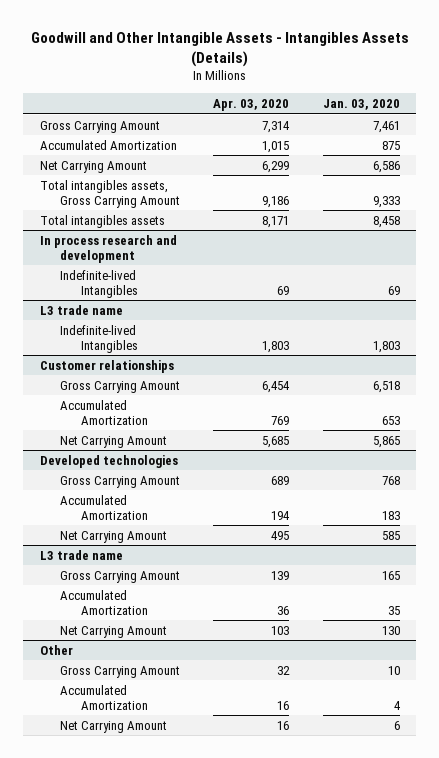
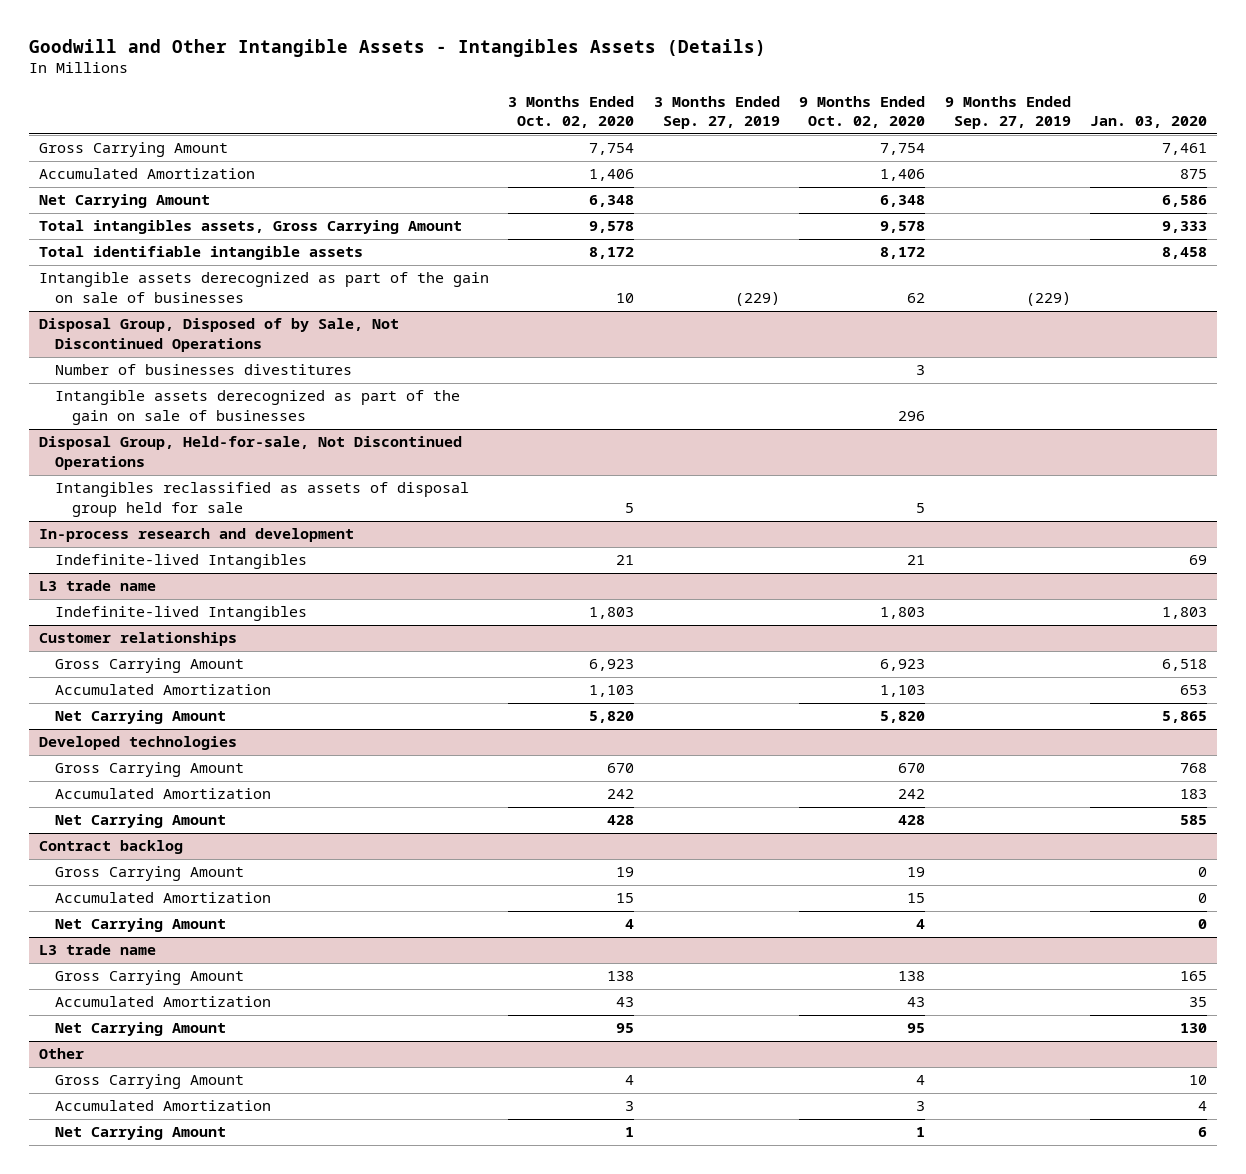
- | Apr. 03, 2020 | Jan. 03, 2020
+ | 3 Months Ended Oct. 02, 2020 | 3 Months Ended Sep. 27, 2019 | 9 Months Ended Oct. 02, 2020 | 9 Months Ended Sep. 27, 2019 | Jan. 03, 2020
- Total intangibles assets | 8,171 | 8,458
- In process research and development
+ Total identifiable intangible assets | 8,172 | | 8,172 | | 8,458
+ Intangible assets derecognized as part of the gain on sale of businesses | 10 | (229) | 62 | (229) |
+ Disposal Group, Disposed of by Sale, Not Discontinued Operations
+ Number of businesses divestitures | | | 3 | |
+ Intangible assets derecognized as part of the gain on sale of businesses | | | 296 | |
+ Disposal Group, Held-for-sale, Not Discontinued Operations
+ Intangibles reclassified as assets of disposal group held for sale | 5 | | 5 | |
+ In-process research and development
+ Contract backlog
+ Gross Carrying Amount | 19 | | 19 | | 0
+ Accumulated Amortization | 15 | | 15 | | 0
+ Net Carrying Amount | 4 | | 4 | | 0

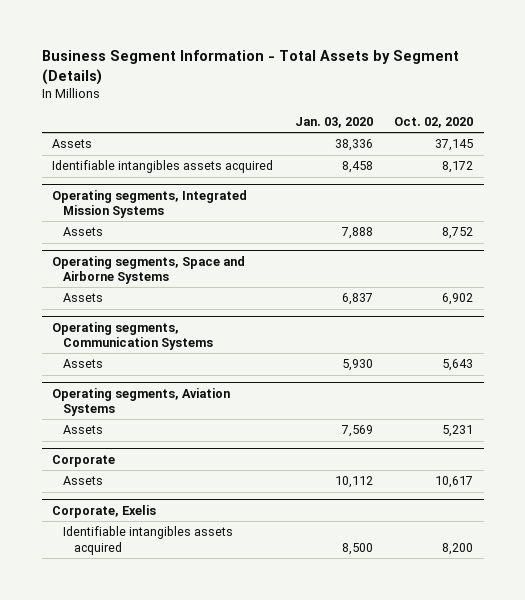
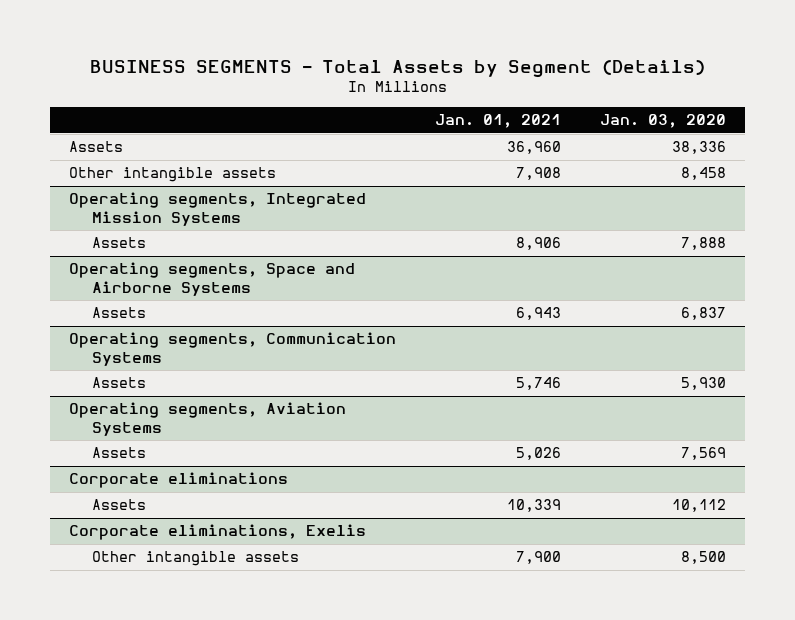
- Business Segment Information - Total Assets by Segment (Details)
+ BUSINESS SEGMENTS - Total Assets by Segment (Details)
- | Jan. 03, 2020 | Oct. 02, 2020
+ | Jan. 01, 2021 | Jan. 03, 2020
- Identifiable intangibles assets acquired | 8,458 | 8,172
+ Other intangible assets | 7,908 | 8,458
- Corporate
+ Corporate eliminations
- Corporate, Exelis
- Identifiable intangibles assets acquired | 8,500 | 8,200
+ Corporate eliminations, Exelis
+ Other intangible assets | 7,900 | 8,500

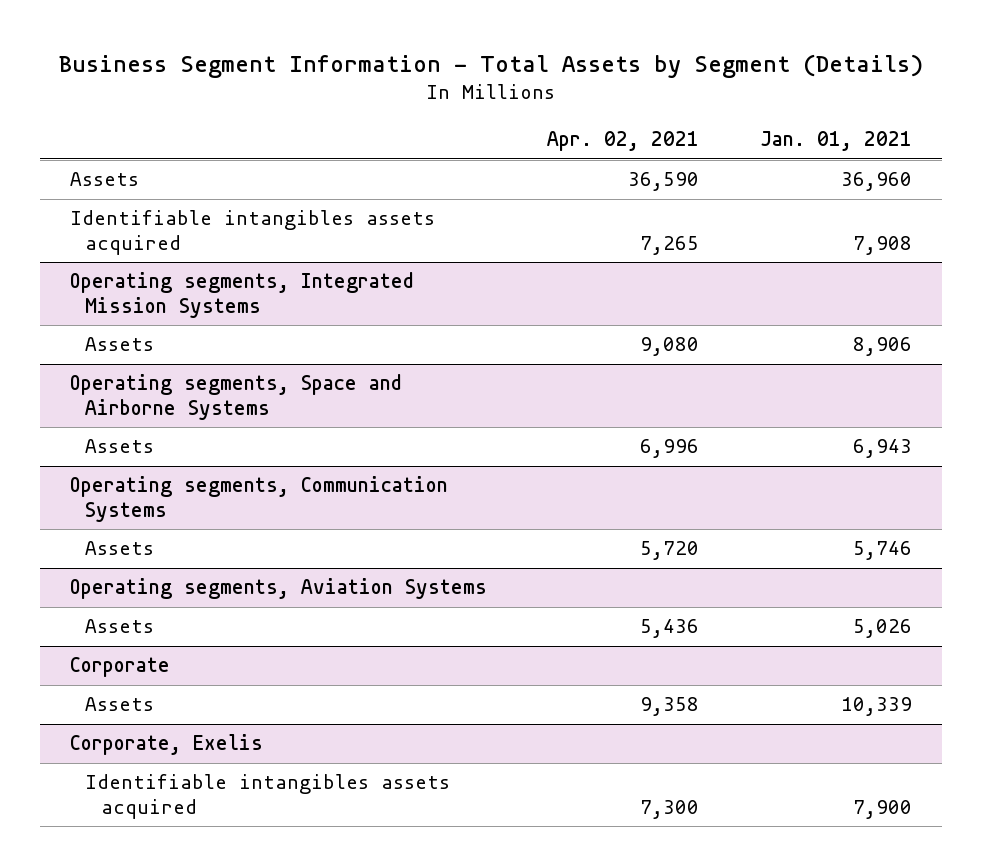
- BUSINESS SEGMENTS - Total Assets by Segment (Details)
+ Business Segment Information - Total Assets by Segment (Details)
- | Jan. 01, 2021 | Jan. 03, 2020
+ | Apr. 02, 2021 | Jan. 01, 2021
- Other intangible assets | 7,908 | 8,458
+ Identifiable intangibles assets acquired | 7,265 | 7,908
- Corporate eliminations
+ Corporate
- Corporate eliminations, Exelis
- Other intangible assets | 7,900 | 8,500
+ Corporate, Exelis
+ Identifiable intangibles assets acquired | 7,300 | 7,900

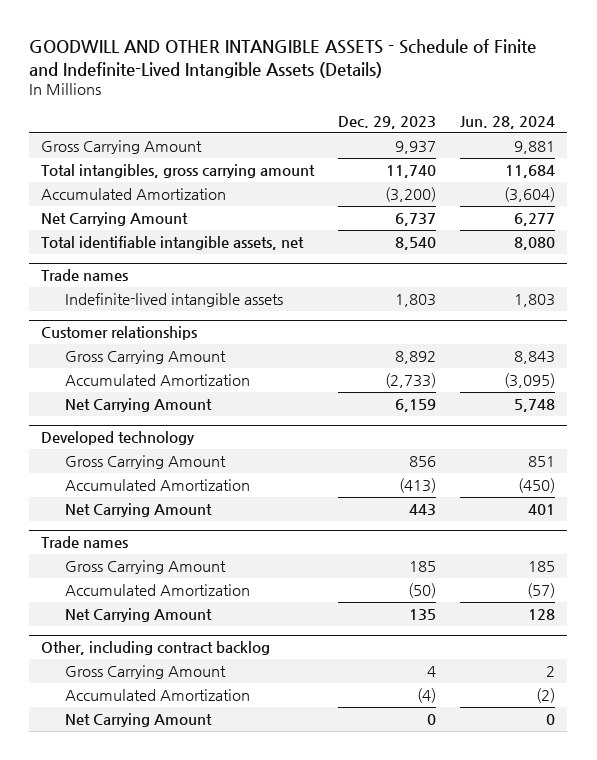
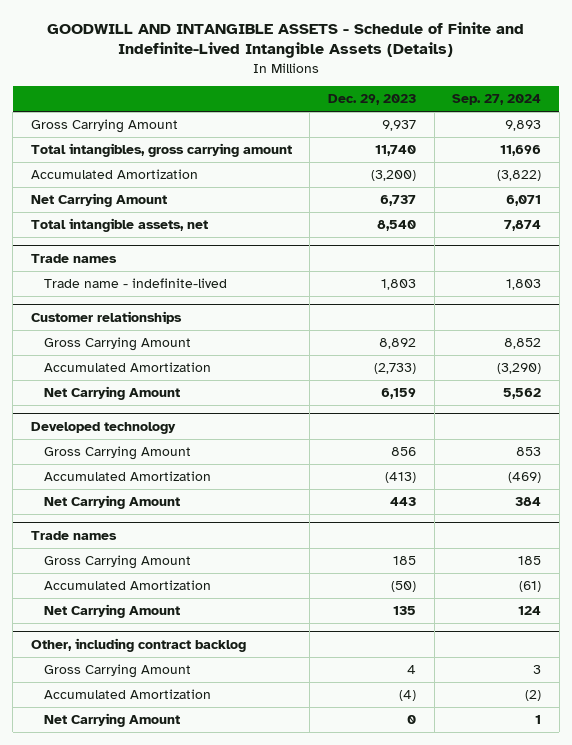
- GOODWILL AND OTHER INTANGIBLE ASSETS - Schedule of Finite and Indefinite-Lived Intangible Assets (Details)
+ GOODWILL AND INTANGIBLE ASSETS - Schedule of Finite and Indefinite-Lived Intangible Assets (Details)
- | Dec. 29, 2023 | Jun. 28, 2024
+ | Dec. 29, 2023 | Sep. 27, 2024
- Total identifiable intangible assets, net | 8,540 | 8,080
+ Total intangible assets, net | 8,540 | 7,874
@ Trade names
- Indefinite-lived intangible assets | 1,803 | 1,803
+ Trade name - indefinite-lived | 1,803 | 1,803

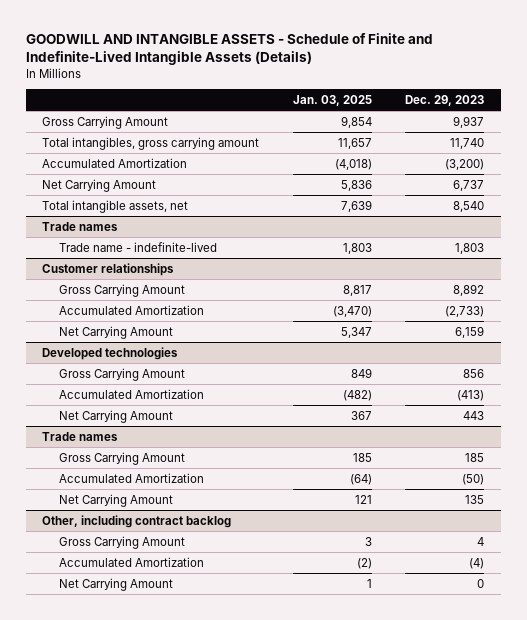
- | Dec. 29, 2023 | Sep. 27, 2024
+ | Jan. 03, 2025 | Dec. 29, 2023
- Developed technology
+ Developed technologies

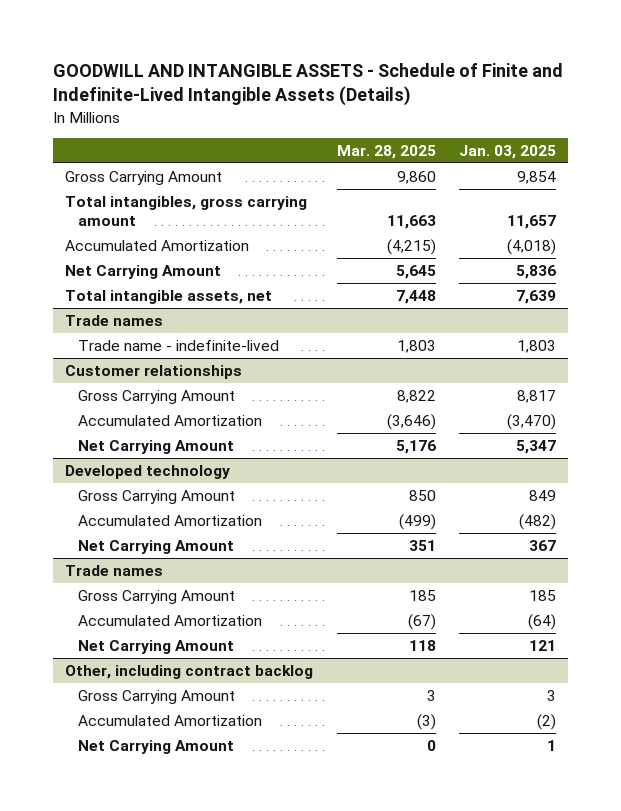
- | Jan. 03, 2025 | Dec. 29, 2023
+ | Mar. 28, 2025 | Jan. 03, 2025
- Developed technologies
+ Developed technology

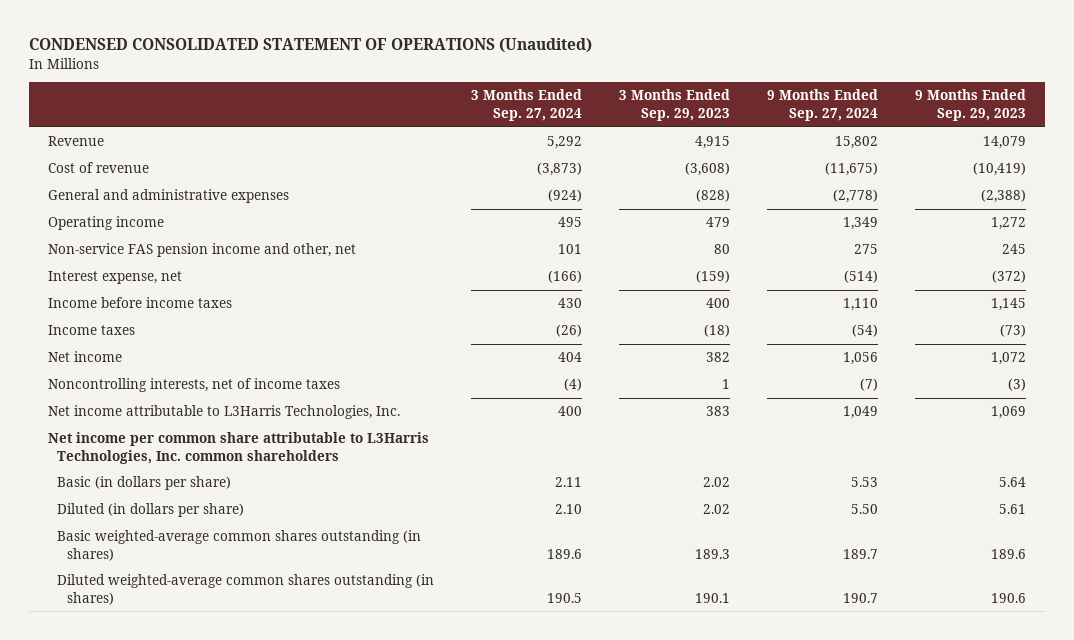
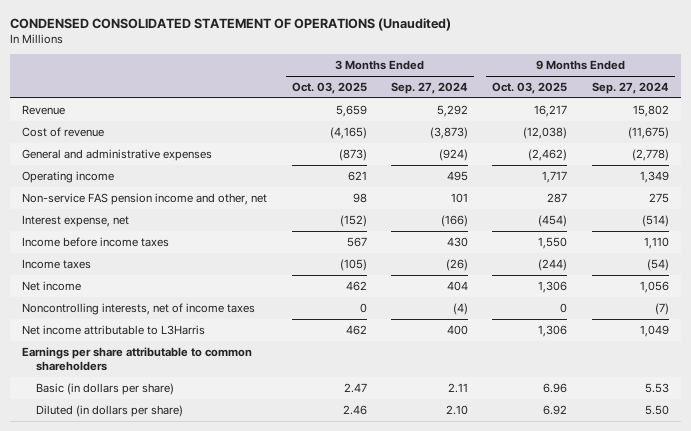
- | 3 Months Ended Sep. 27, 2024 | 3 Months Ended Sep. 29, 2023 | 9 Months Ended Sep. 27, 2024 | 9 Months Ended Sep. 29, 2023
+ | 3 Months Ended Oct. 03, 2025 | 3 Months Ended Sep. 27, 2024 | 9 Months Ended Oct. 03, 2025 | 9 Months Ended Sep. 27, 2024
- Net income attributable to L3Harris Technologies, Inc. | 400 | 383 | 1,049 | 1,069
- Net income per common share attributable to L3Harris Technologies, Inc. common shareholders
+ Net income attributable to L3Harris | 462 | 400 | 1,306 | 1,049
+ Earnings per share attributable to common shareholders
- Basic weighted-average common shares outstanding (in shares) | 189.6 | 189.3 | 189.7 | 189.6
- Diluted weighted-average common shares outstanding (in shares) | 190.5 | 190.1 | 190.7 | 190.6

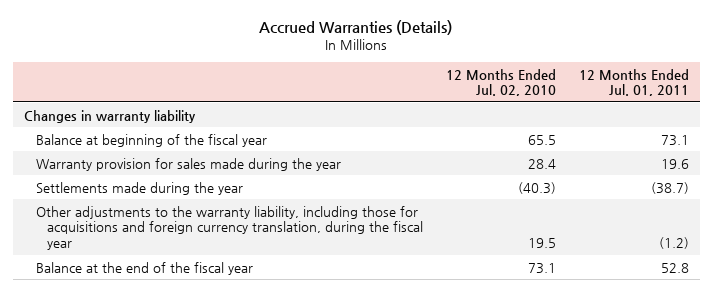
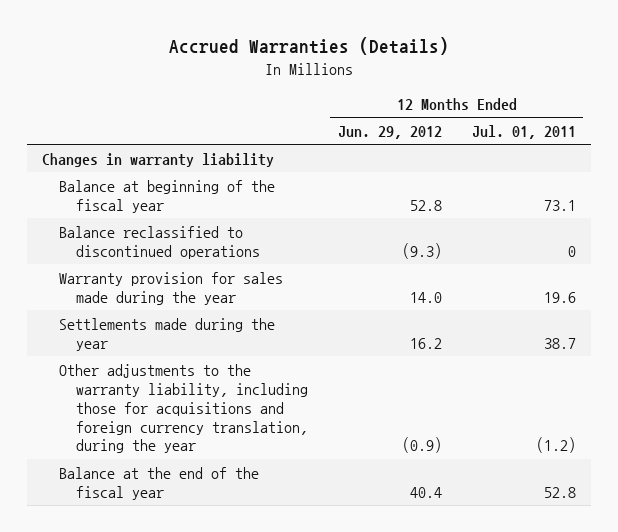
- | 12 Months Ended Jul. 02, 2010 | 12 Months Ended Jul. 01, 2011
+ | 12 Months Ended Jun. 29, 2012 | 12 Months Ended Jul. 01, 2011
+ Balance reclassified to discontinued operations | (9.3) | 0
- Settlements made during the year | (40.3) | (38.7)
- Other adjustments to the warranty liability, including those for acquisitions and foreign currency translation, during the fiscal year | 19.5 | (1.2)
+ Settlements made during the year | 16.2 | 38.7
+ Other adjustments to the warranty liability, including those for acquisitions and foreign currency translation, during the year | (0.9) | (1.2)

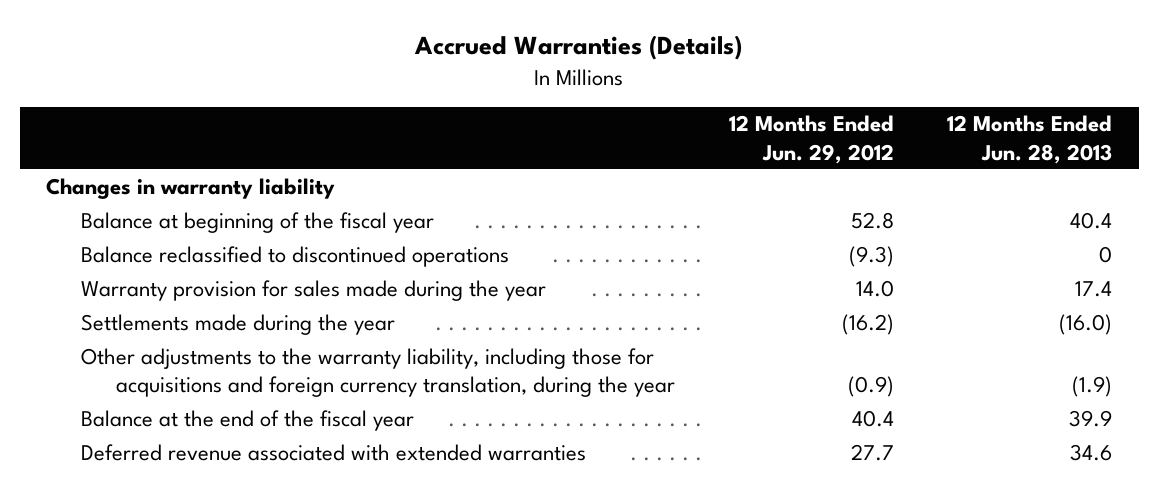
- | 12 Months Ended Jun. 29, 2012 | 12 Months Ended Jul. 01, 2011
+ | 12 Months Ended Jun. 29, 2012 | 12 Months Ended Jun. 28, 2013
- Settlements made during the year | 16.2 | 38.7
+ Settlements made during the year | (16.2) | (16.0)
+ Deferred revenue associated with extended warranties | 27.7 | 34.6

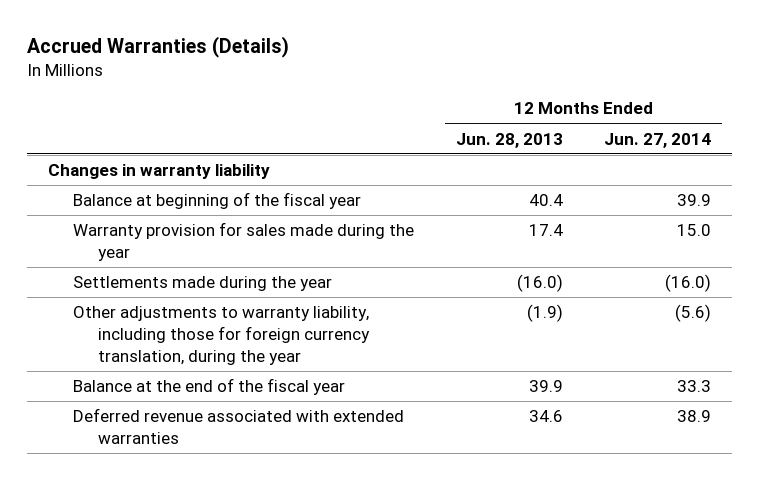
- | 12 Months Ended Jun. 29, 2012 | 12 Months Ended Jun. 28, 2013
+ | 12 Months Ended Jun. 28, 2013 | 12 Months Ended Jun. 27, 2014
- Balance reclassified to discontinued operations | (9.3) | 0
- Other adjustments to the warranty liability, including those for acquisitions and foreign currency translation, during the year | (0.9) | (1.9)
+ Other adjustments to warranty liability, including those for foreign currency translation, during the year | (1.9) | (5.6)

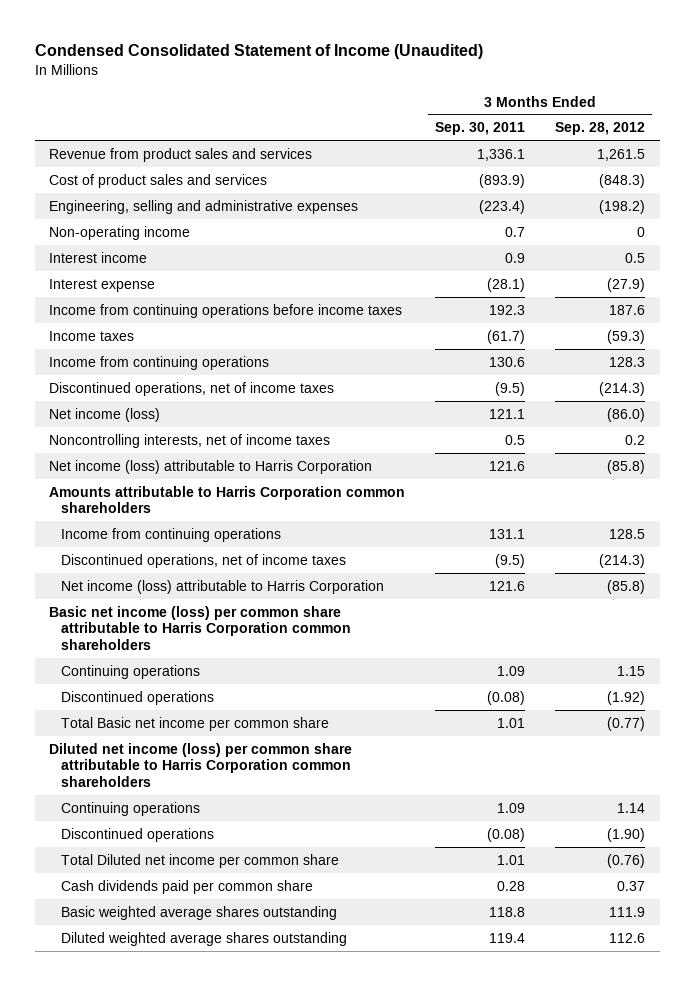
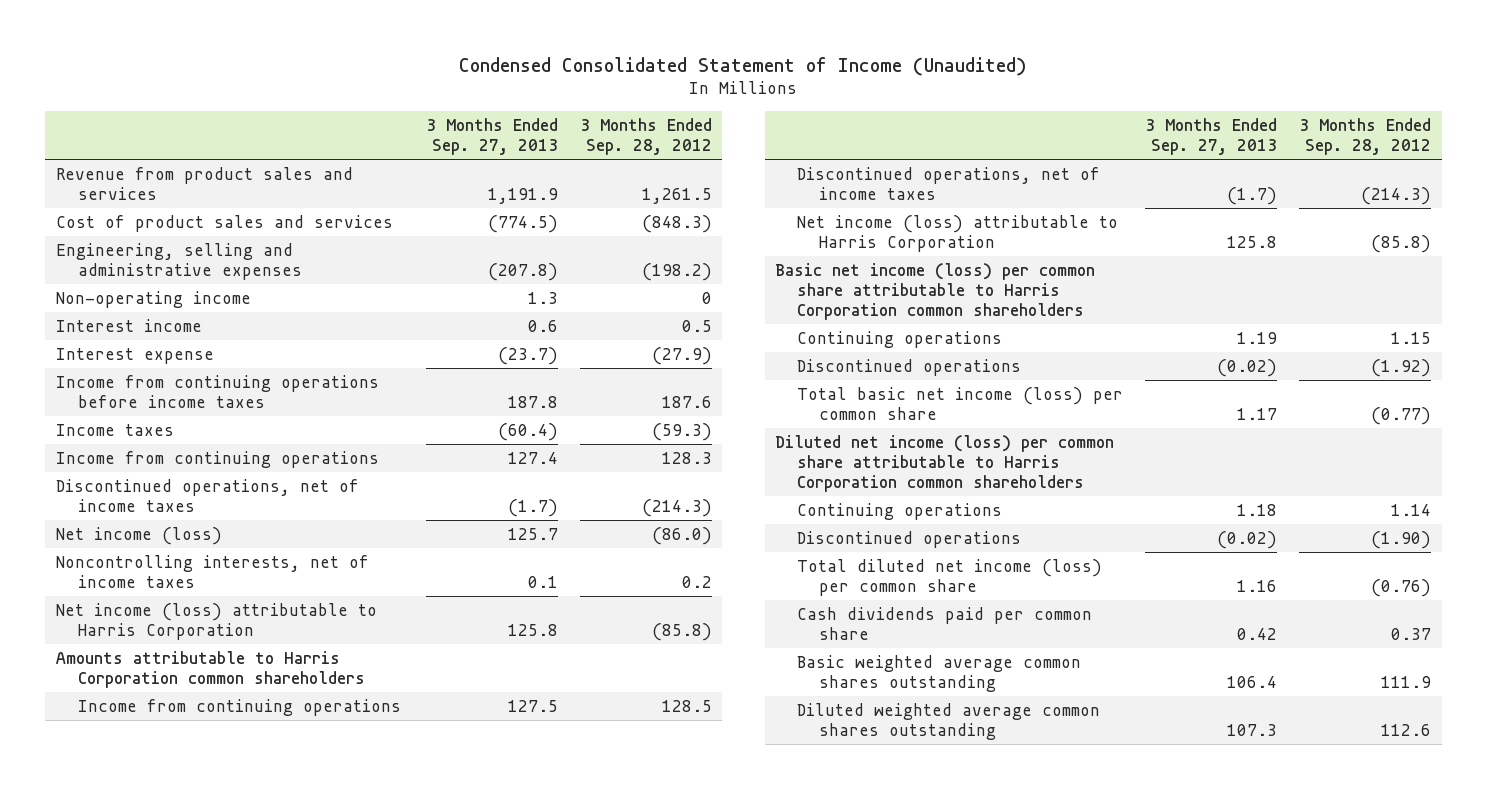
- | 3 Months Ended Sep. 30, 2011 | 3 Months Ended Sep. 28, 2012
+ | 3 Months Ended Sep. 27, 2013 | 3 Months Ended Sep. 28, 2012
- Total Basic net income per common share | 1.01 | (0.77)
+ Total basic net income (loss) per common share | 1.17 | (0.77)
- Total Diluted net income per common share | 1.01 | (0.76)
+ Total diluted net income (loss) per common share | 1.16 | (0.76)
- Basic weighted average shares outstanding | 118.8 | 111.9
- Diluted weighted average shares outstanding | 119.4 | 112.6
+ Basic weighted average common shares outstanding | 106.4 | 111.9
+ Diluted weighted average common shares outstanding | 107.3 | 112.6

